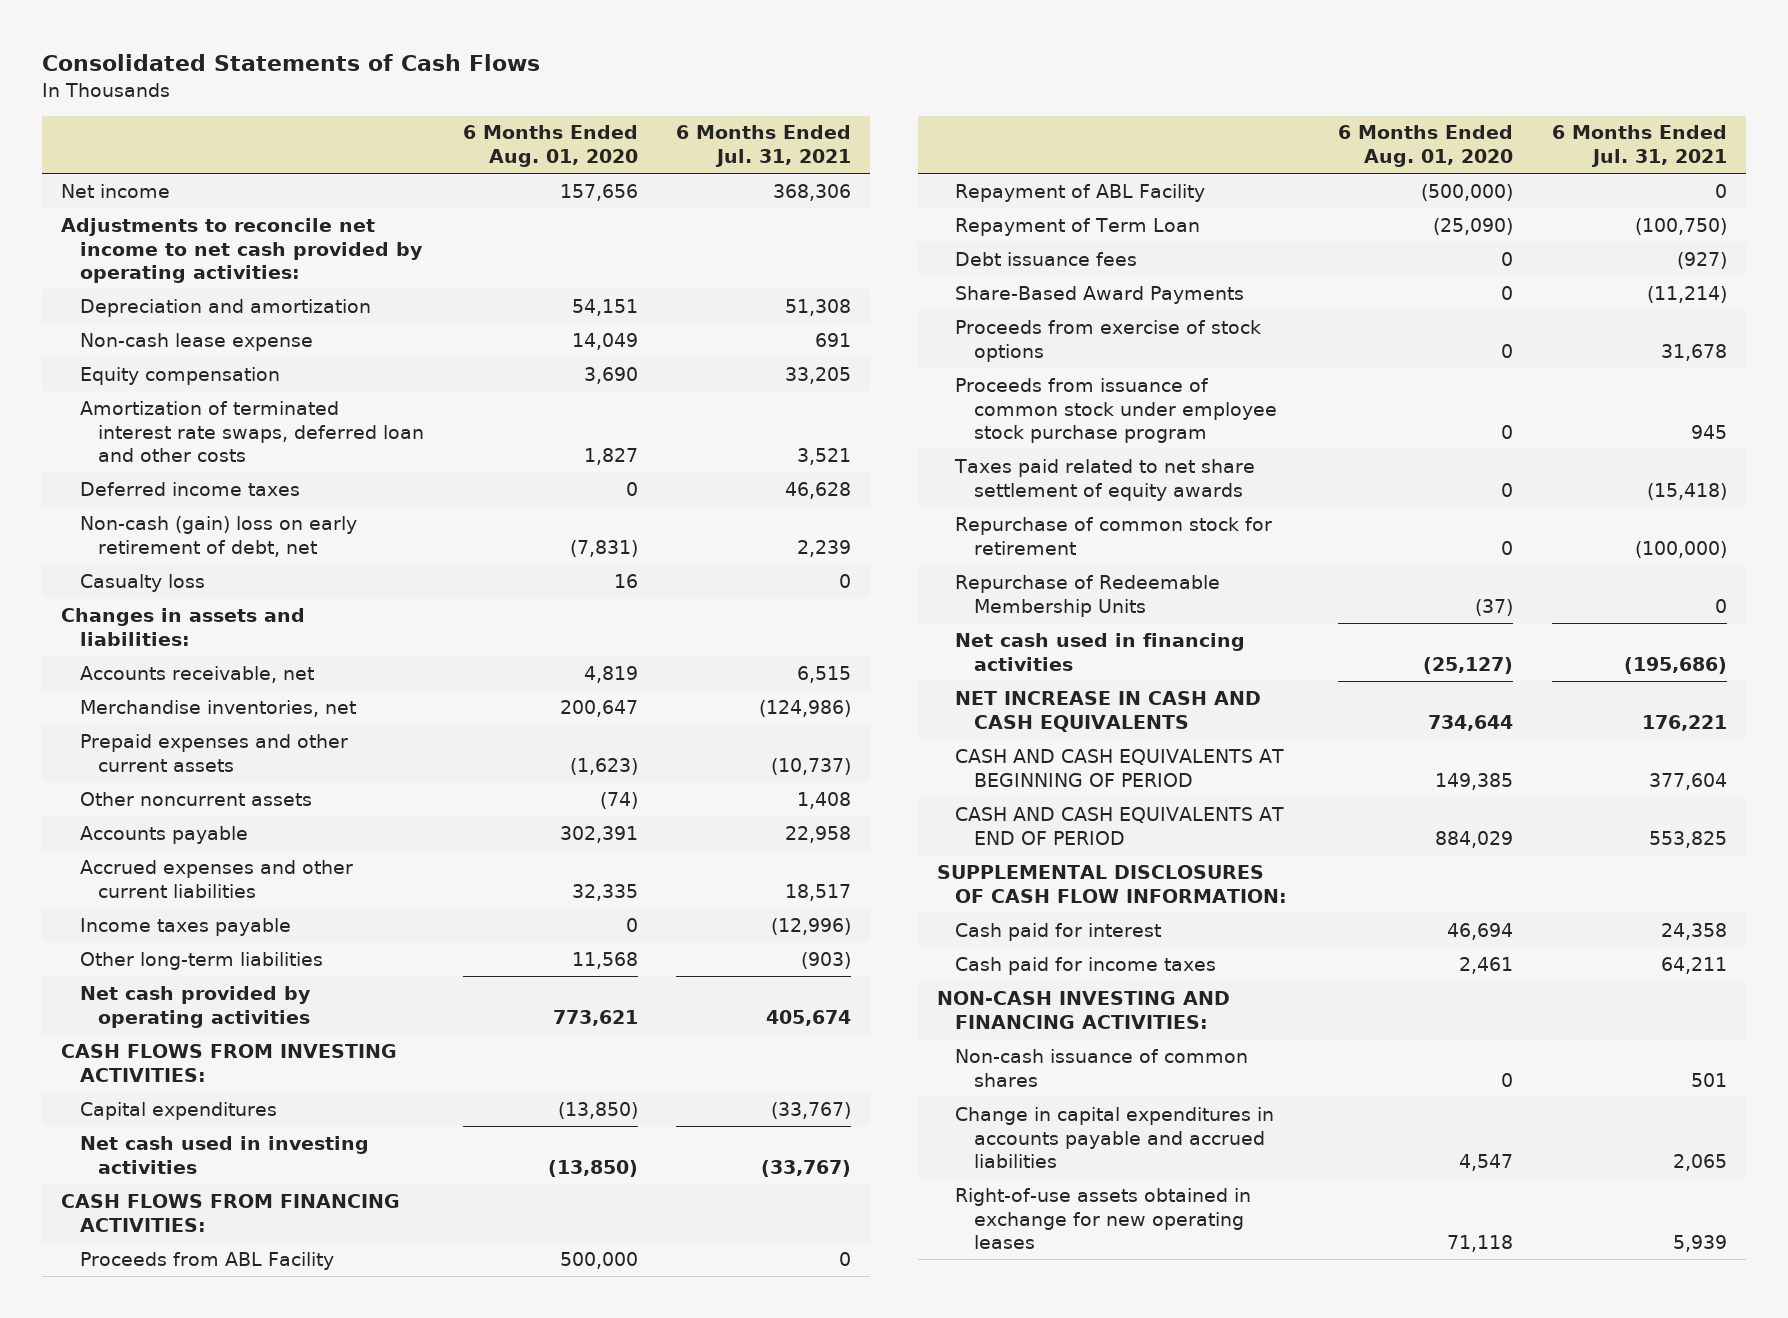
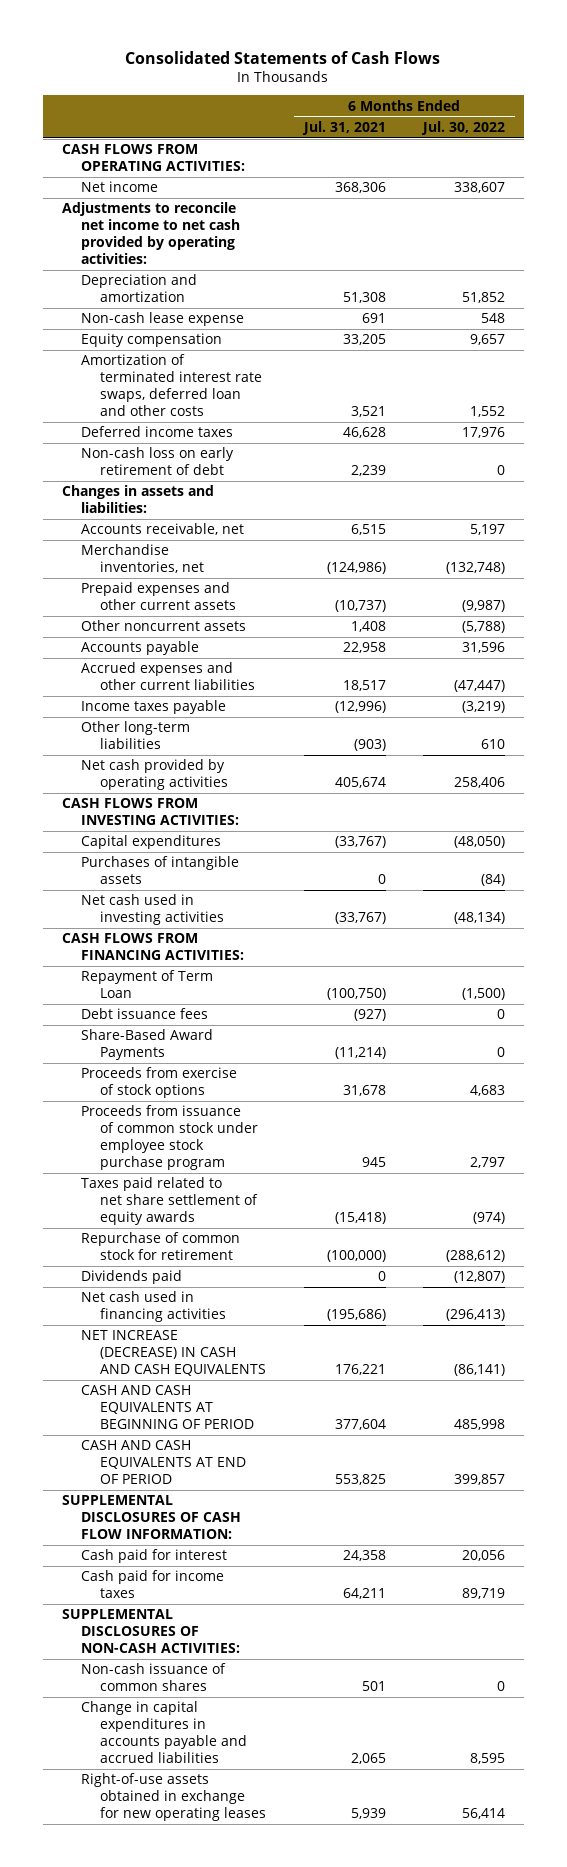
- | 6 Months Ended Aug. 01, 2020 | 6 Months Ended Jul. 31, 2021
+ | 6 Months Ended Jul. 31, 2021 | 6 Months Ended Jul. 30, 2022
+ CASH FLOWS FROM OPERATING ACTIVITIES:
- Non-cash (gain) loss on early retirement of debt, net | (7,831) | 2,239
- Casualty loss | 16 | 0
+ Non-cash loss on early retirement of debt | 2,239 | 0
+ Purchases of intangible assets | 0 | (84)
- Proceeds from ABL Facility | 500,000 | 0
- Repayment of ABL Facility | (500,000) | 0
- Repurchase of Redeemable Membership Units | (37) | 0
+ Dividends paid | 0 | (12,807)
- NET INCREASE IN CASH AND CASH EQUIVALENTS | 734,644 | 176,221
+ NET INCREASE (DECREASE) IN CASH AND CASH EQUIVALENTS | 176,221 | (86,141)
- NON-CASH INVESTING AND FINANCING ACTIVITIES:
+ SUPPLEMENTAL DISCLOSURES OF NON-CASH ACTIVITIES:

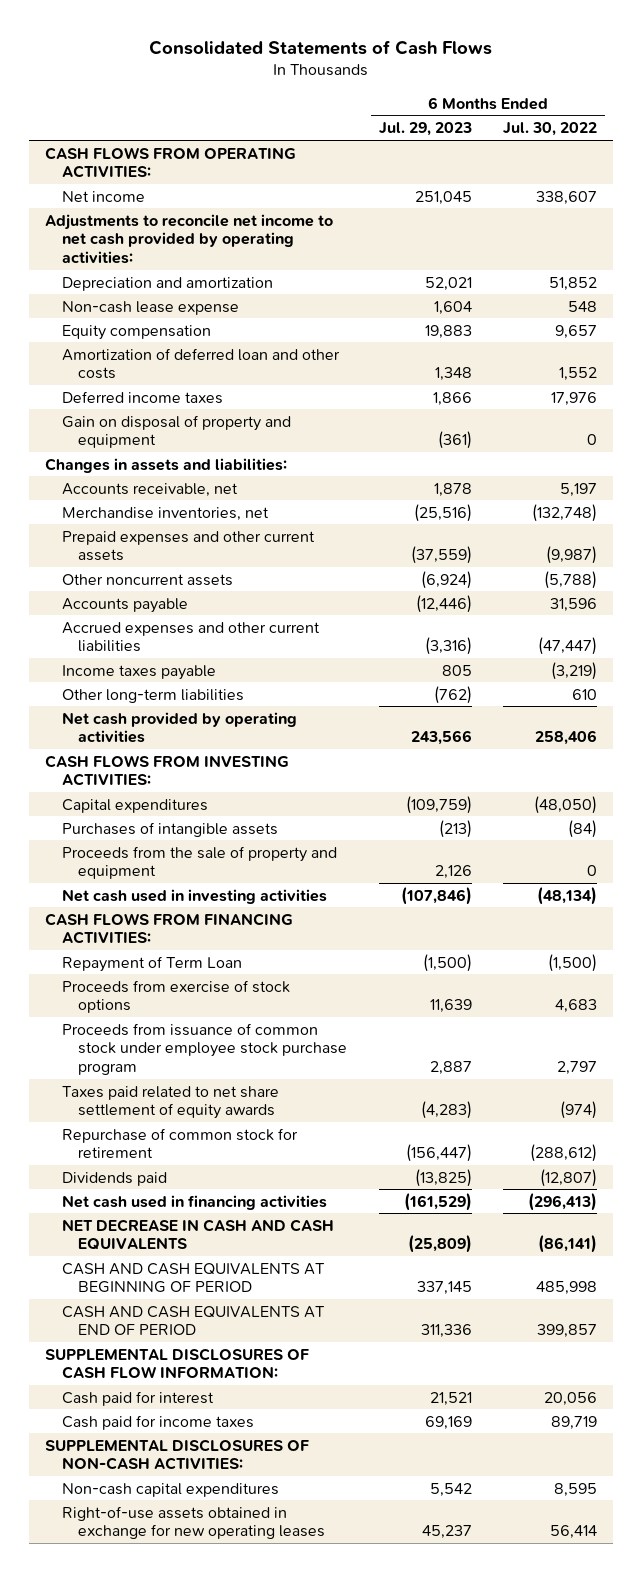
- | 6 Months Ended Jul. 31, 2021 | 6 Months Ended Jul. 30, 2022
+ | 6 Months Ended Jul. 29, 2023 | 6 Months Ended Jul. 30, 2022
- Amortization of terminated interest rate swaps, deferred loan and other costs | 3,521 | 1,552
+ Amortization of deferred loan and other costs | 1,348 | 1,552
- Non-cash loss on early retirement of debt | 2,239 | 0
+ Gain on disposal of property and equipment | (361) | 0
+ Proceeds from the sale of property and equipment | 2,126 | 0
- Debt issuance fees | (927) | 0
- Share-Based Award Payments | (11,214) | 0
- NET INCREASE (DECREASE) IN CASH AND CASH EQUIVALENTS | 176,221 | (86,141)
+ NET DECREASE IN CASH AND CASH EQUIVALENTS | (25,809) | (86,141)
- Non-cash issuance of common shares | 501 | 0
- Change in capital expenditures in accounts payable and accrued liabilities | 2,065 | 8,595
+ Non-cash capital expenditures | 5,542 | 8,595

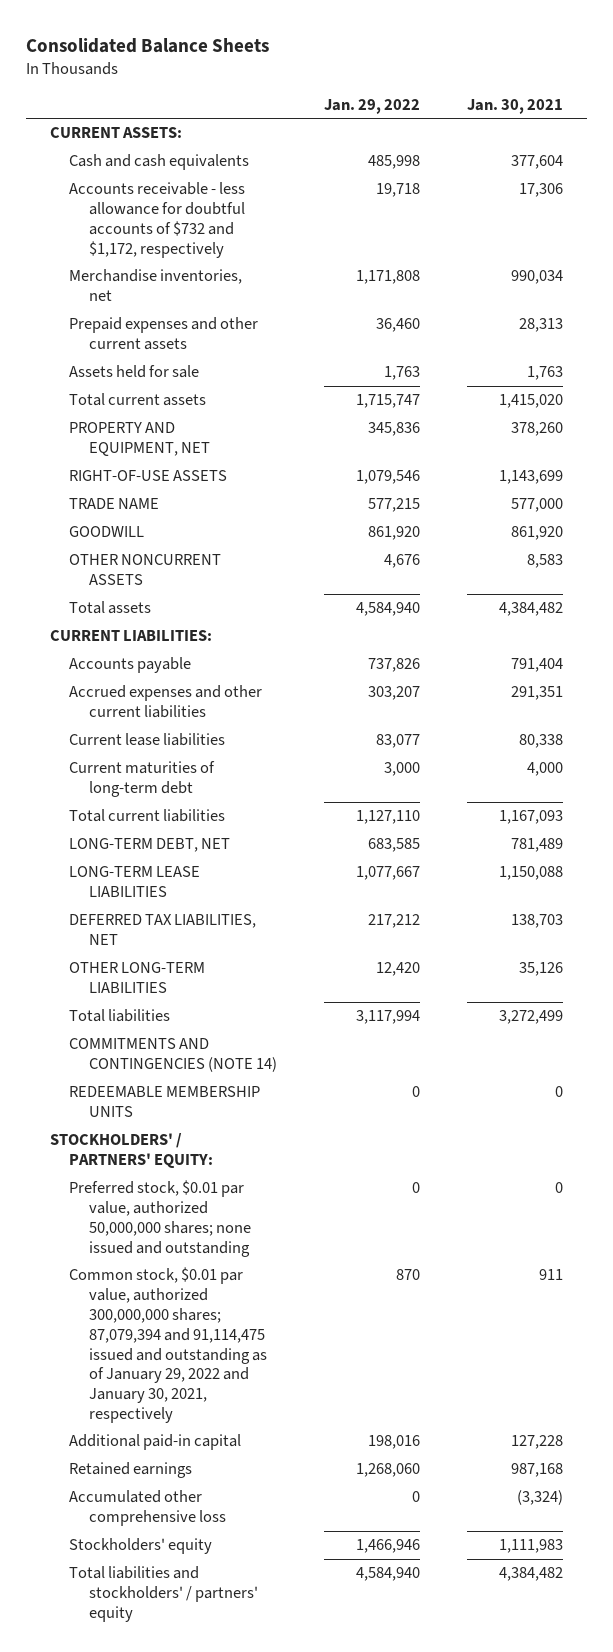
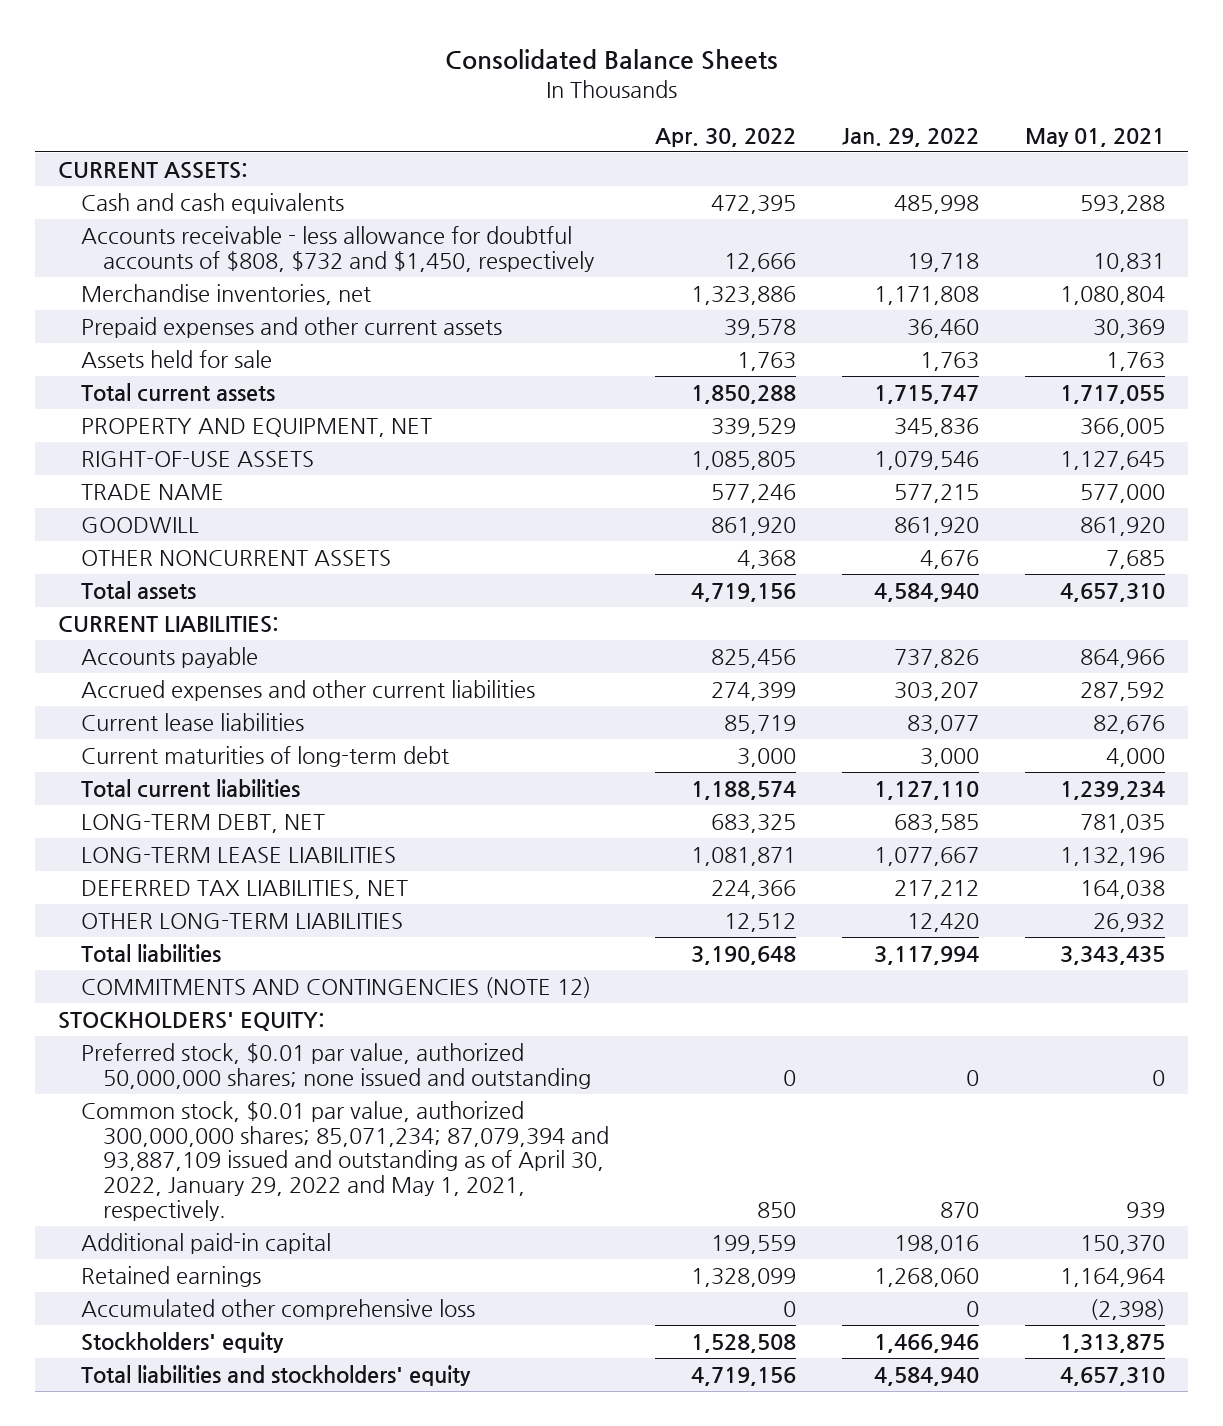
- | Jan. 29, 2022 | Jan. 30, 2021
+ | Apr. 30, 2022 | Jan. 29, 2022 | May 01, 2021
- Accounts receivable - less allowance for doubtful accounts of $732 and $1,172, respectively | 19,718 | 17,306
+ Accounts receivable - less allowance for doubtful accounts of $808, $732 and $1,450, respectively | 12,666 | 19,718 | 10,831
- COMMITMENTS AND CONTINGENCIES (NOTE 14)
- REDEEMABLE MEMBERSHIP UNITS | 0 | 0
- STOCKHOLDERS' / PARTNERS' EQUITY:
+ COMMITMENTS AND CONTINGENCIES (NOTE 12)
+ STOCKHOLDERS' EQUITY:
- Common stock, $0.01 par value, authorized 300,000,000 shares; 87,079,394 and 91,114,475 issued and outstanding as of January 29, 2022 and January 30, 2021, respectively | 870 | 911
+ Common stock, $0.01 par value, authorized 300,000,000 shares; 85,071,234; 87,079,394 and 93,887,109 issued and outstanding as of April 30, 2022, January 29, 2022 and May 1, 2021, respectively. | 850 | 870 | 939
- Total liabilities and stockholders' / partners' equity | 4,584,940 | 4,384,482
+ Total liabilities and stockholders' equity | 4,719,156 | 4,584,940 | 4,657,310

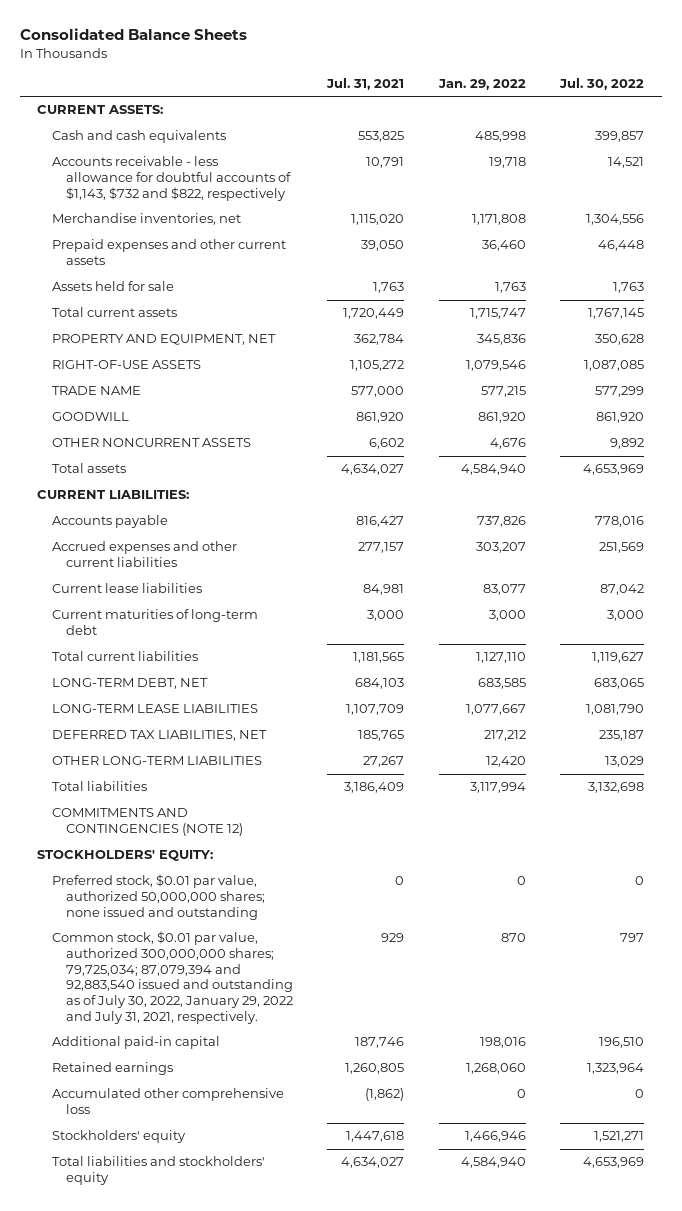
- | Apr. 30, 2022 | Jan. 29, 2022 | May 01, 2021
+ | Jul. 31, 2021 | Jan. 29, 2022 | Jul. 30, 2022
- Accounts receivable - less allowance for doubtful accounts of $808, $732 and $1,450, respectively | 12,666 | 19,718 | 10,831
+ Accounts receivable - less allowance for doubtful accounts of $1,143, $732 and $822, respectively | 10,791 | 19,718 | 14,521
- Common stock, $0.01 par value, authorized 300,000,000 shares; 85,071,234; 87,079,394 and 93,887,109 issued and outstanding as of April 30, 2022, January 29, 2022 and May 1, 2021, respectively. | 850 | 870 | 939
+ Common stock, $0.01 par value, authorized 300,000,000 shares; 79,725,034; 87,079,394 and 92,883,540 issued and outstanding as of July 30, 2022, January 29, 2022 and July 31, 2021, respectively. | 929 | 870 | 797

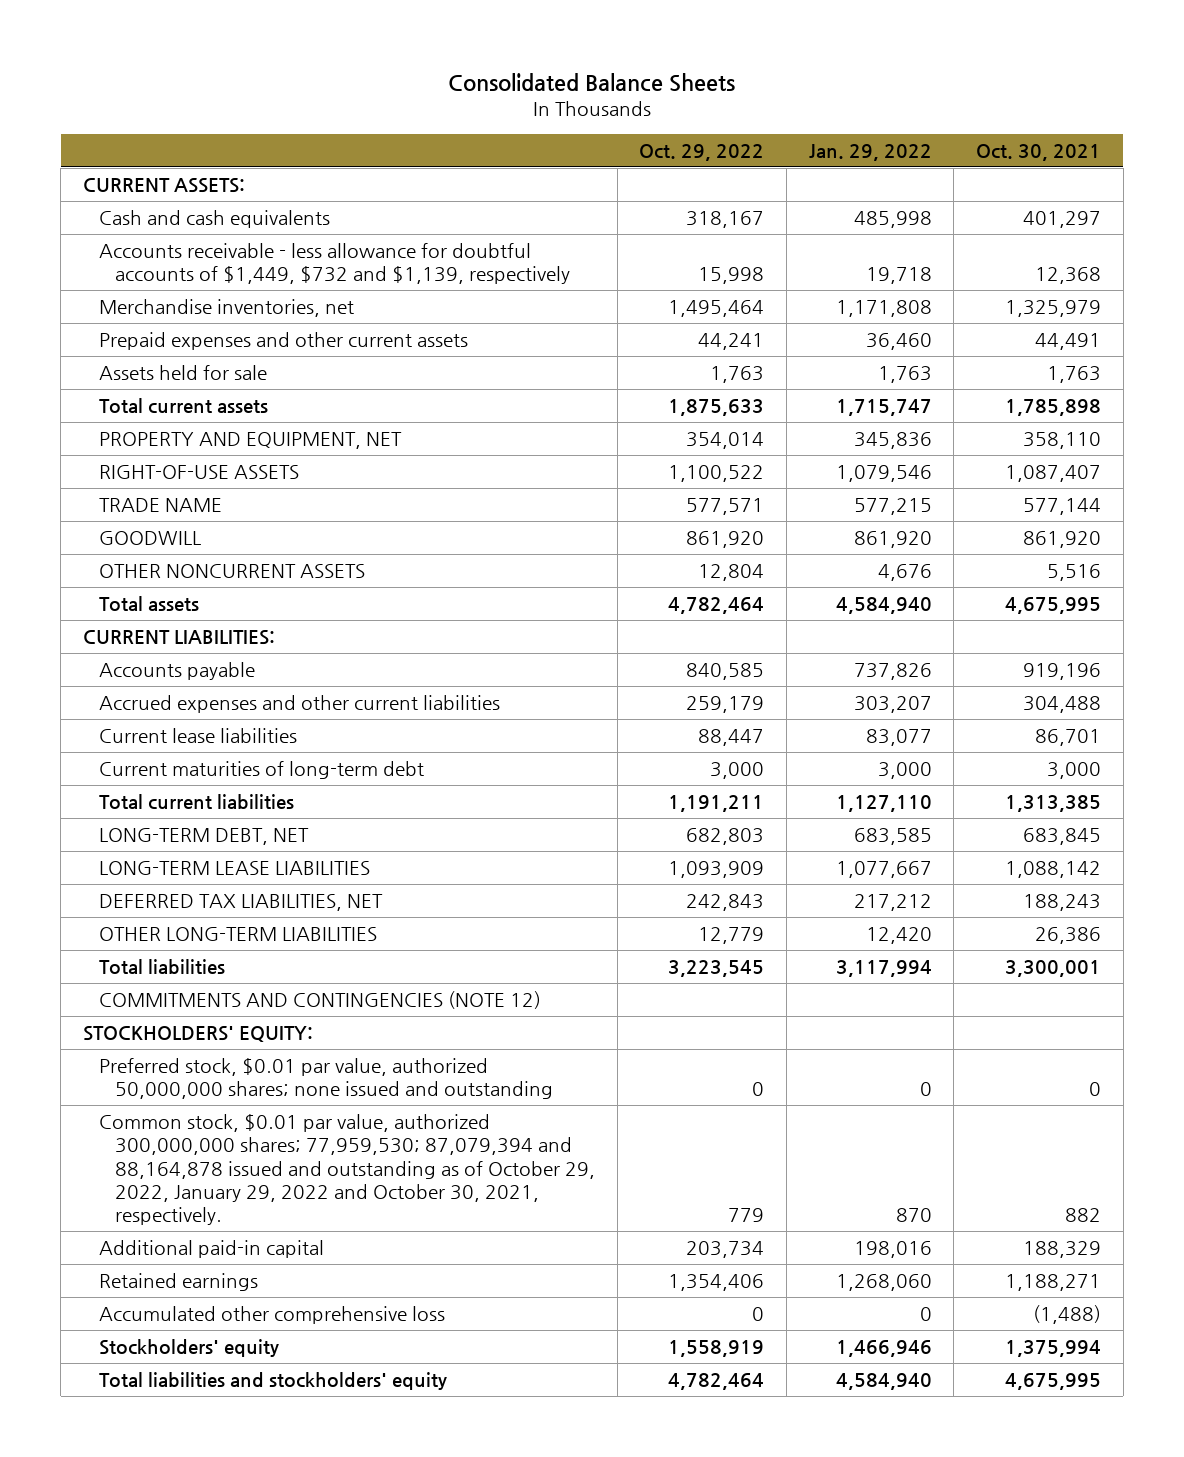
- | Jul. 31, 2021 | Jan. 29, 2022 | Jul. 30, 2022
+ | Oct. 29, 2022 | Jan. 29, 2022 | Oct. 30, 2021
- Accounts receivable - less allowance for doubtful accounts of $1,143, $732 and $822, respectively | 10,791 | 19,718 | 14,521
+ Accounts receivable - less allowance for doubtful accounts of $1,449, $732 and $1,139, respectively | 15,998 | 19,718 | 12,368
- Common stock, $0.01 par value, authorized 300,000,000 shares; 79,725,034; 87,079,394 and 92,883,540 issued and outstanding as of July 30, 2022, January 29, 2022 and July 31, 2021, respectively. | 929 | 870 | 797
+ Common stock, $0.01 par value, authorized 300,000,000 shares; 77,959,530; 87,079,394 and 88,164,878 issued and outstanding as of October 29, 2022, January 29, 2022 and October 30, 2021, respectively. | 779 | 870 | 882

